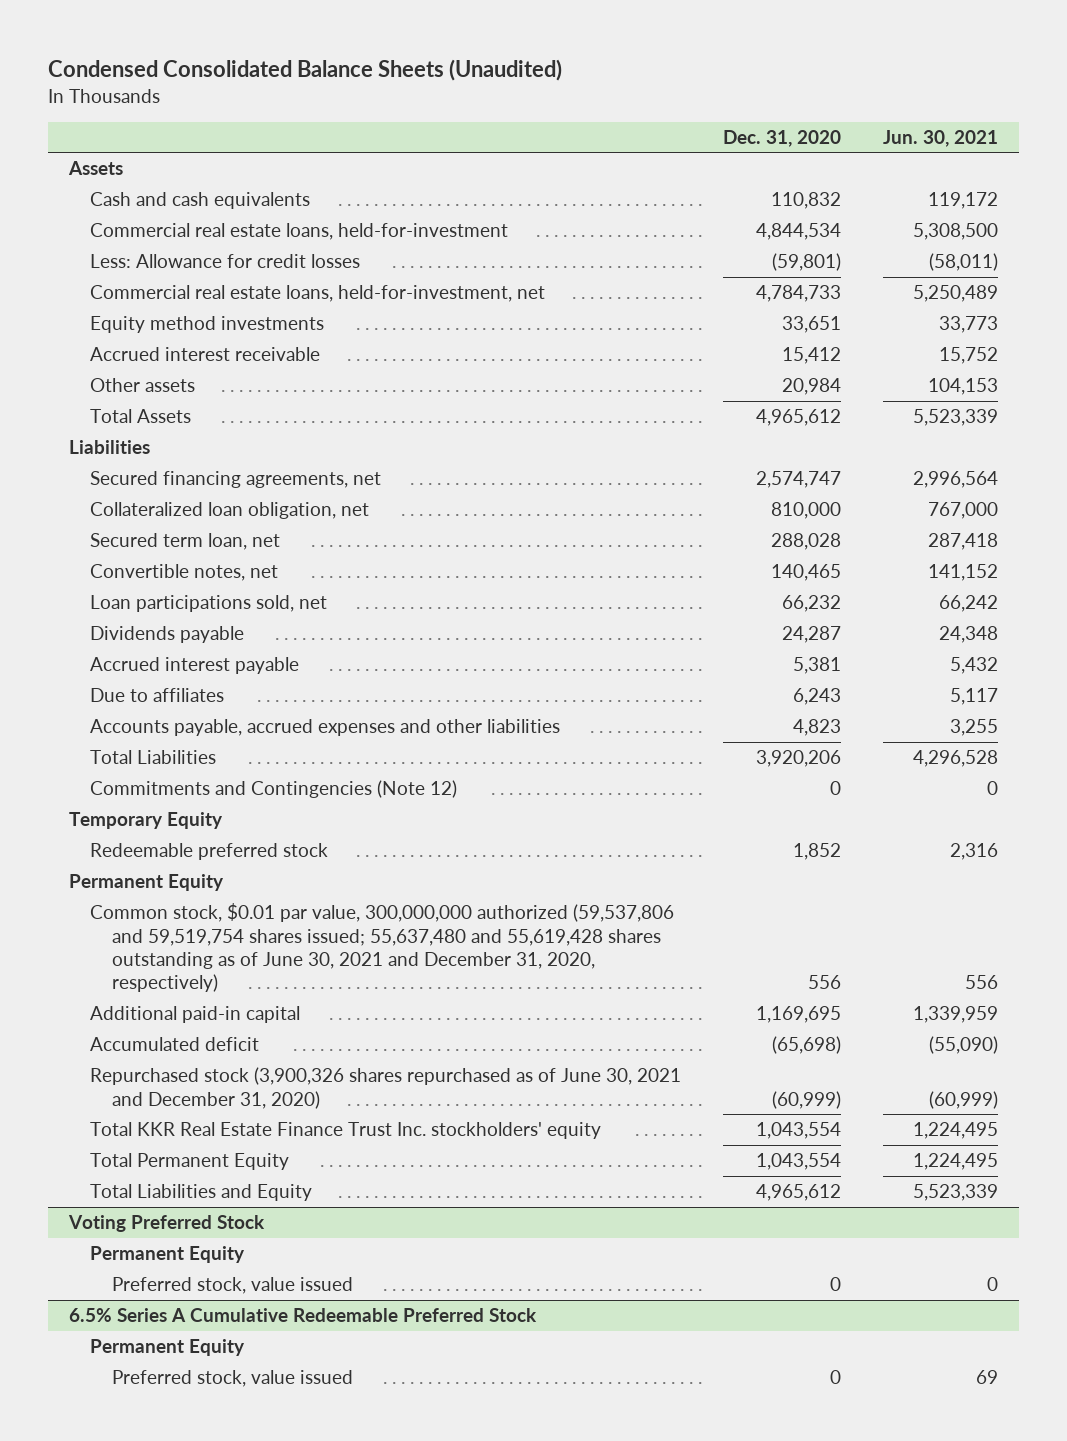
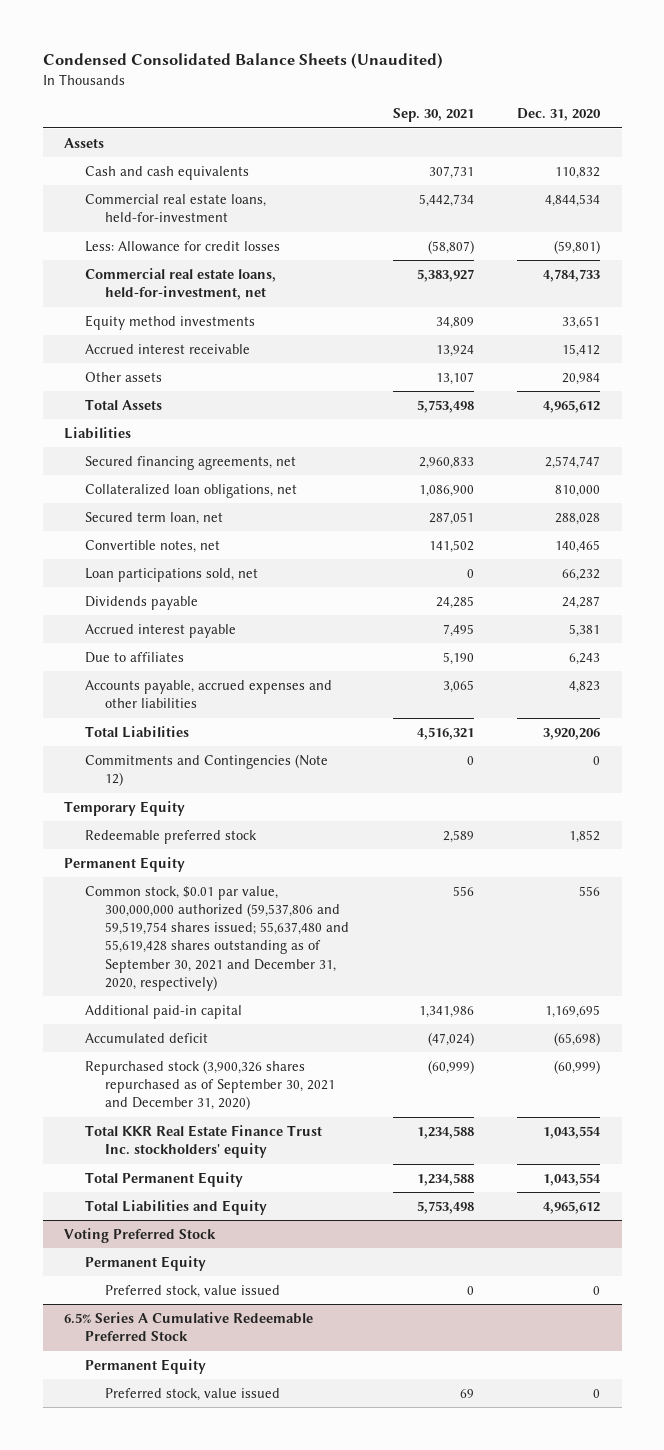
- | Dec. 31, 2020 | Jun. 30, 2021
+ | Sep. 30, 2021 | Dec. 31, 2020
- Collateralized loan obligation, net | 810,000 | 767,000
+ Collateralized loan obligations, net | 1,086,900 | 810,000
- Common stock, $0.01 par value, 300,000,000 authorized (59,537,806 and 59,519,754 shares issued; 55,637,480 and 55,619,428 shares outstanding as of June 30, 2021 and December 31, 2020, respectively) | 556 | 556
+ Common stock, $0.01 par value, 300,000,000 authorized (59,537,806 and 59,519,754 shares issued; 55,637,480 and 55,619,428 shares outstanding as of September 30, 2021 and December 31, 2020, respectively) | 556 | 556
- Repurchased stock (3,900,326 shares repurchased as of June 30, 2021 and December 31, 2020) | (60,999) | (60,999)
+ Repurchased stock (3,900,326 shares repurchased as of September 30, 2021 and December 31, 2020) | (60,999) | (60,999)

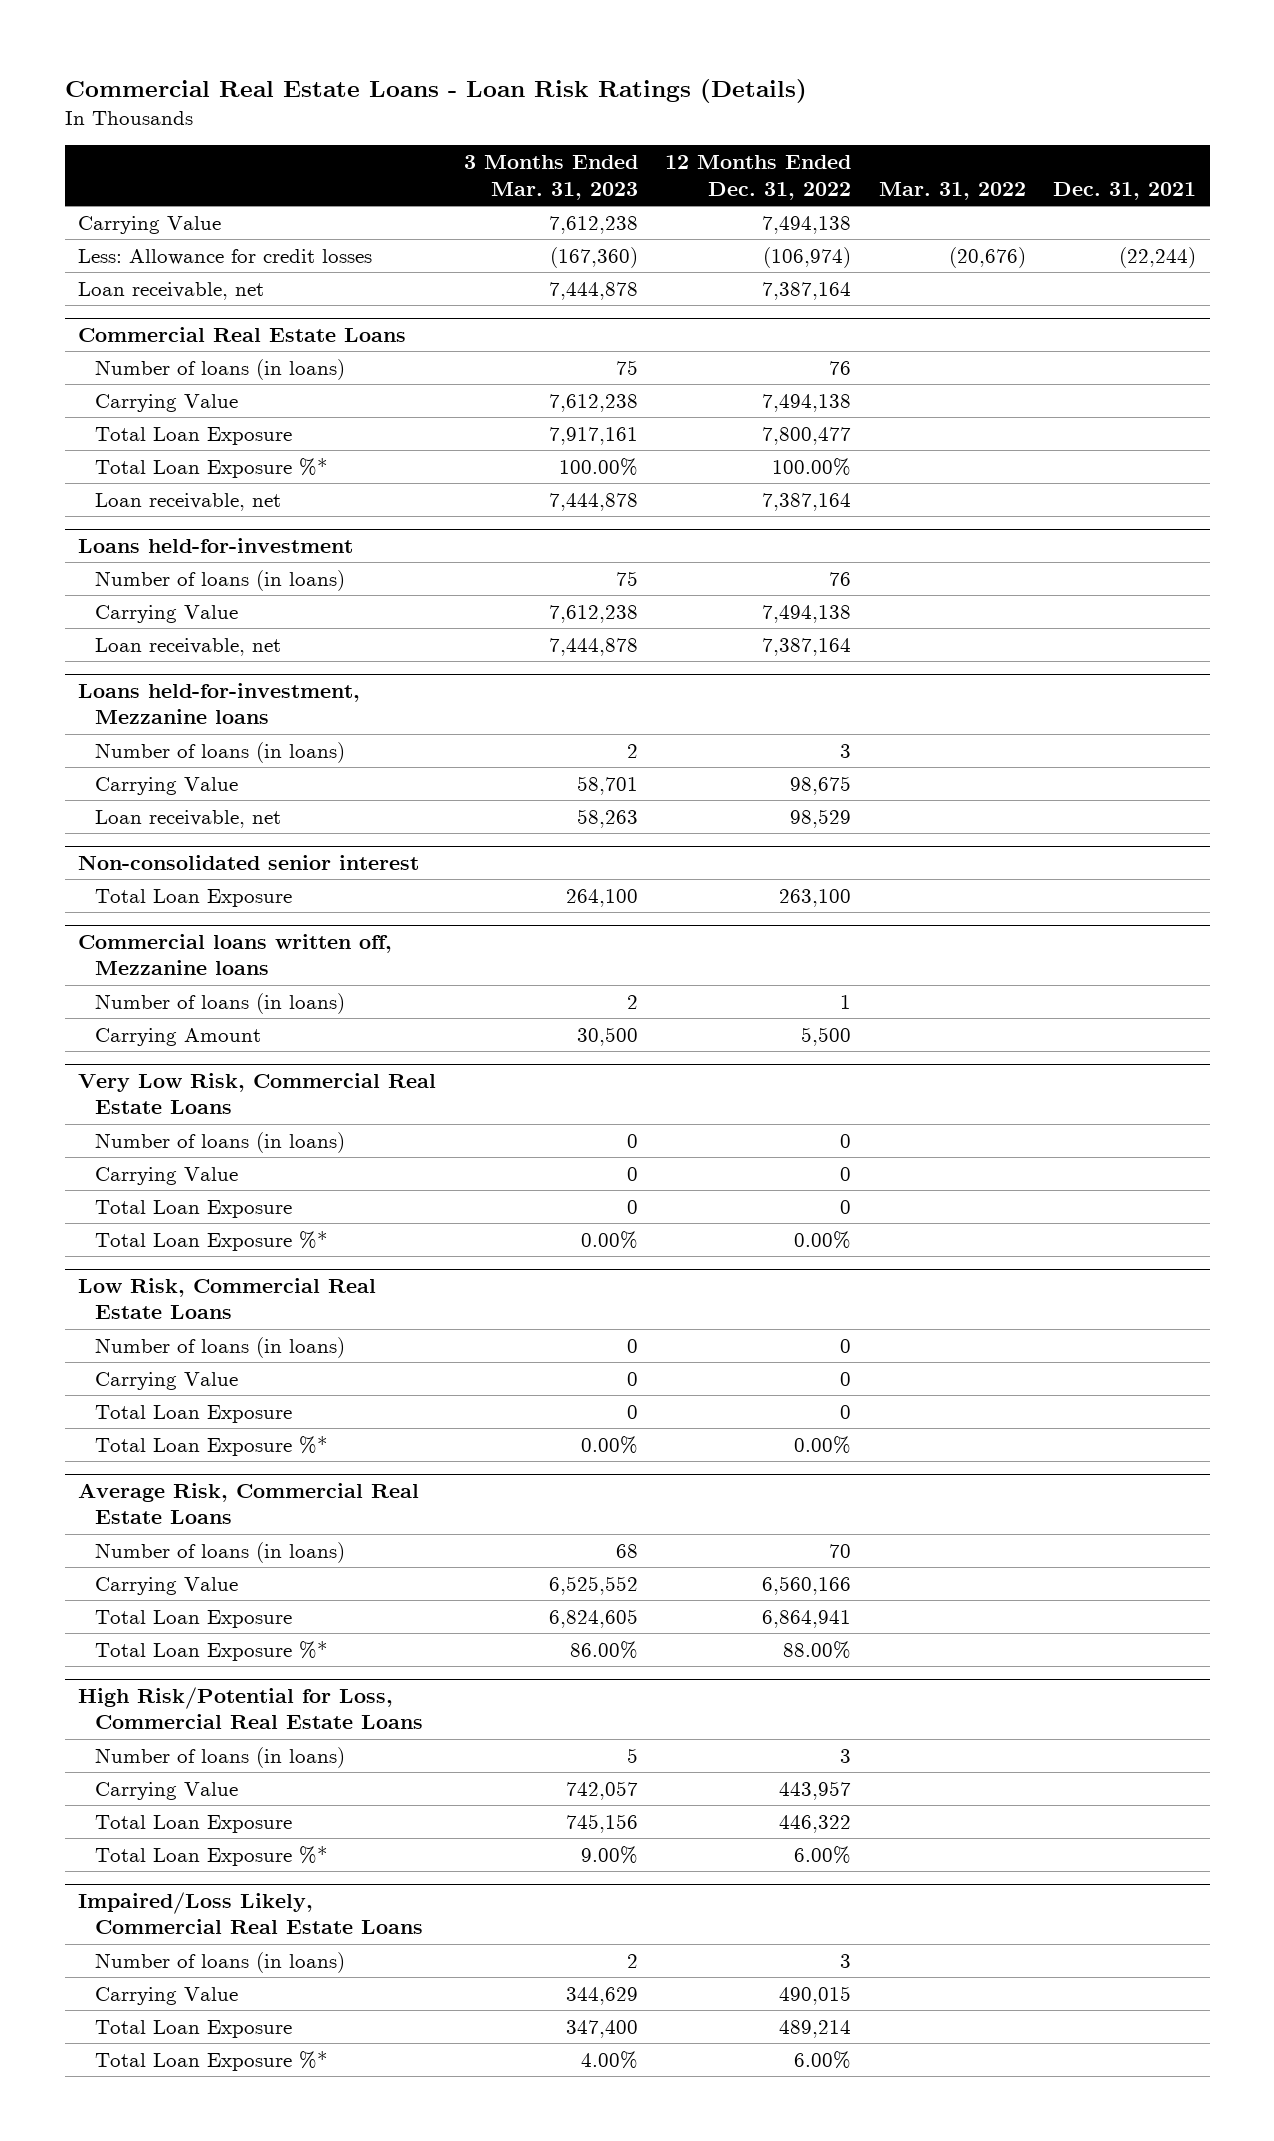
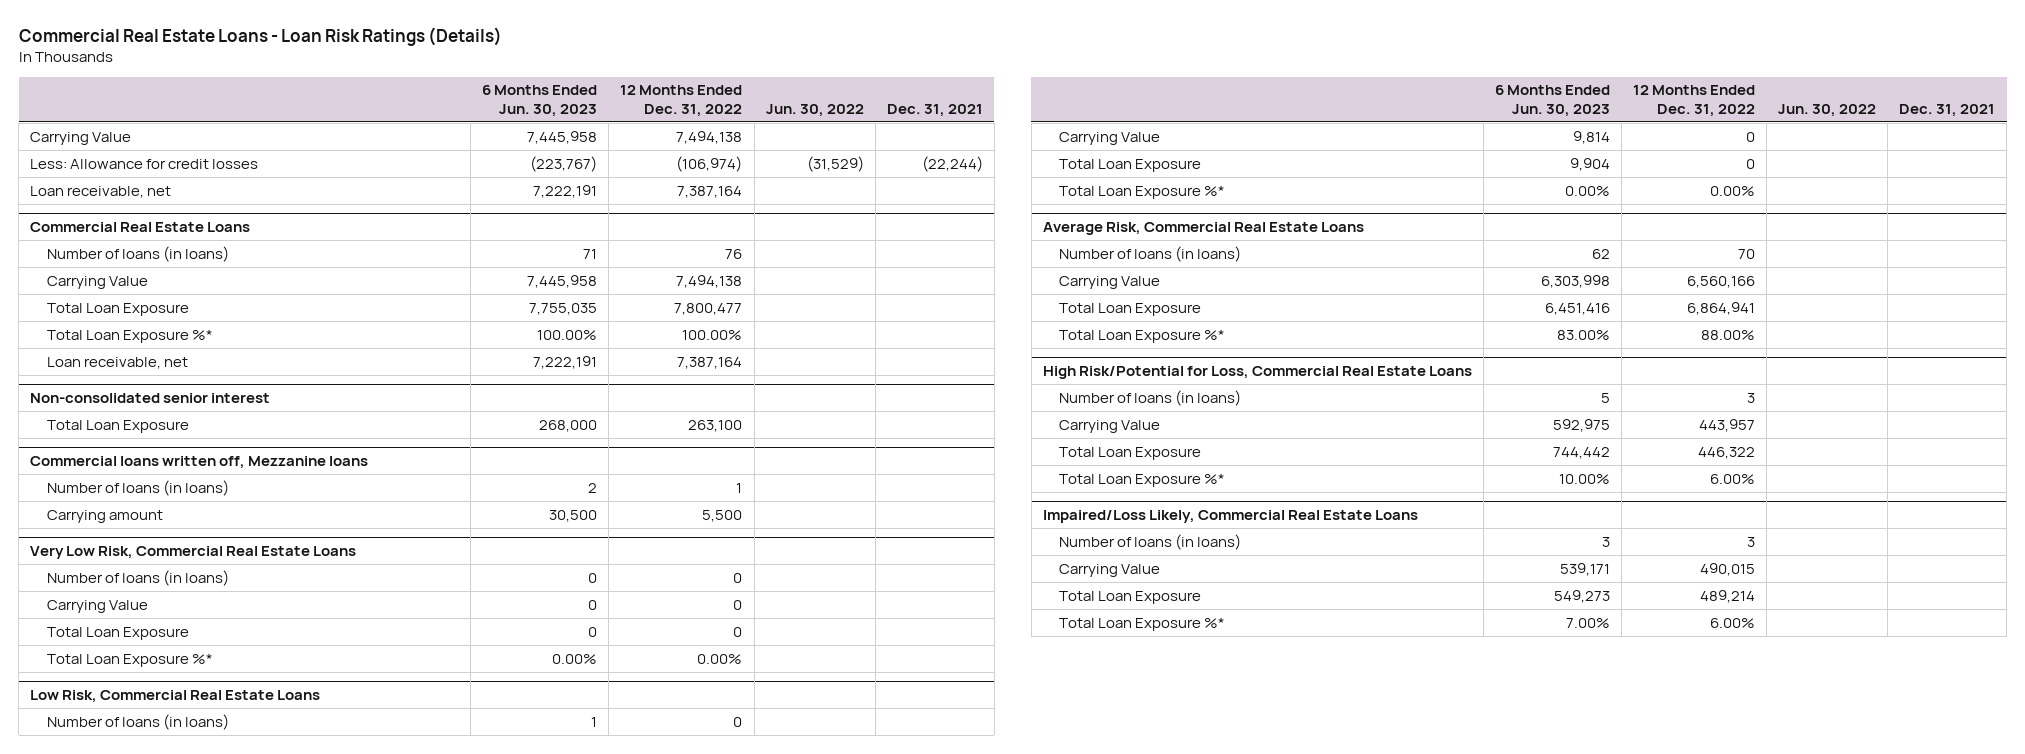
- | 3 Months Ended Mar. 31, 2023 | 12 Months Ended Dec. 31, 2022 | Mar. 31, 2022 | Dec. 31, 2021
+ | 6 Months Ended Jun. 30, 2023 | 12 Months Ended Dec. 31, 2022 | Jun. 30, 2022 | Dec. 31, 2021
- Loans held-for-investment
- Number of loans (in loans) | 75 | 76 | |
- Carrying Value | 7,612,238 | 7,494,138 | |
- Loan receivable, net | 7,444,878 | 7,387,164 | |
- Loans held-for-investment, Mezzanine loans
- Number of loans (in loans) | 2 | 3 | |
- Carrying Value | 58,701 | 98,675 | |
- Loan receivable, net | 58,263 | 98,529 | |
@ Commercial loans written off, Mezzanine loans
- Carrying Amount | 30,500 | 5,500 | |
+ Carrying amount | 30,500 | 5,500 | |

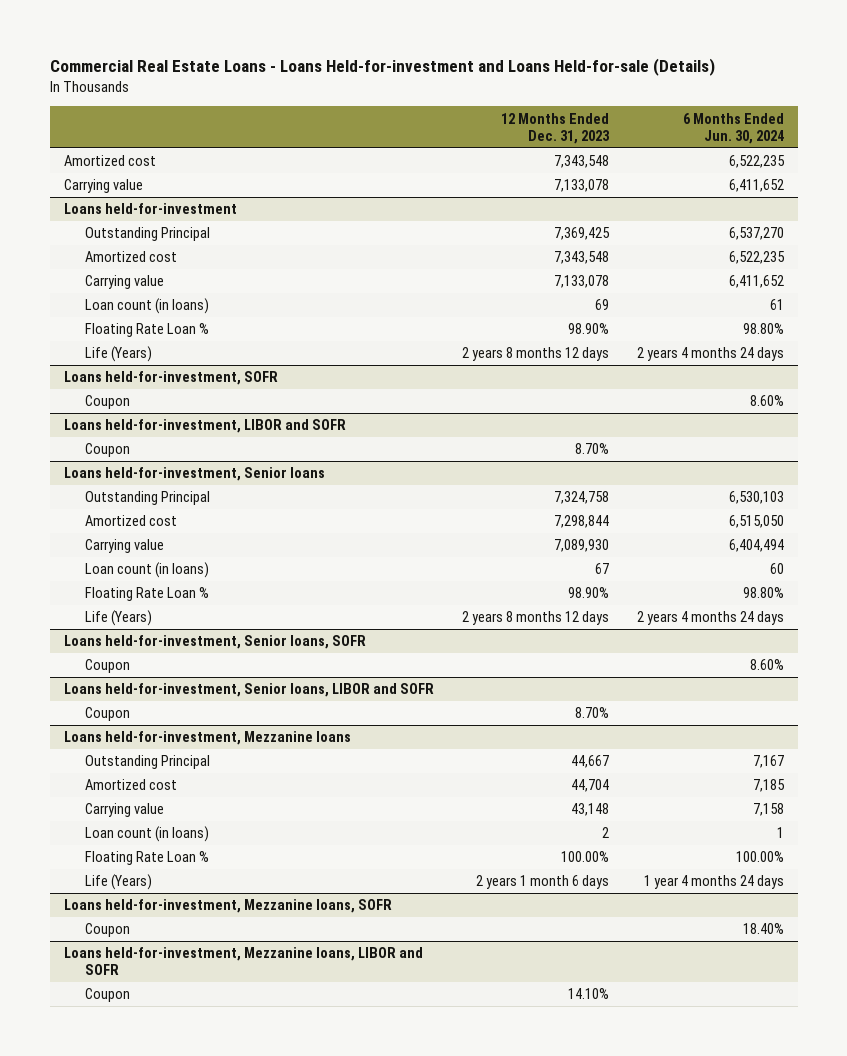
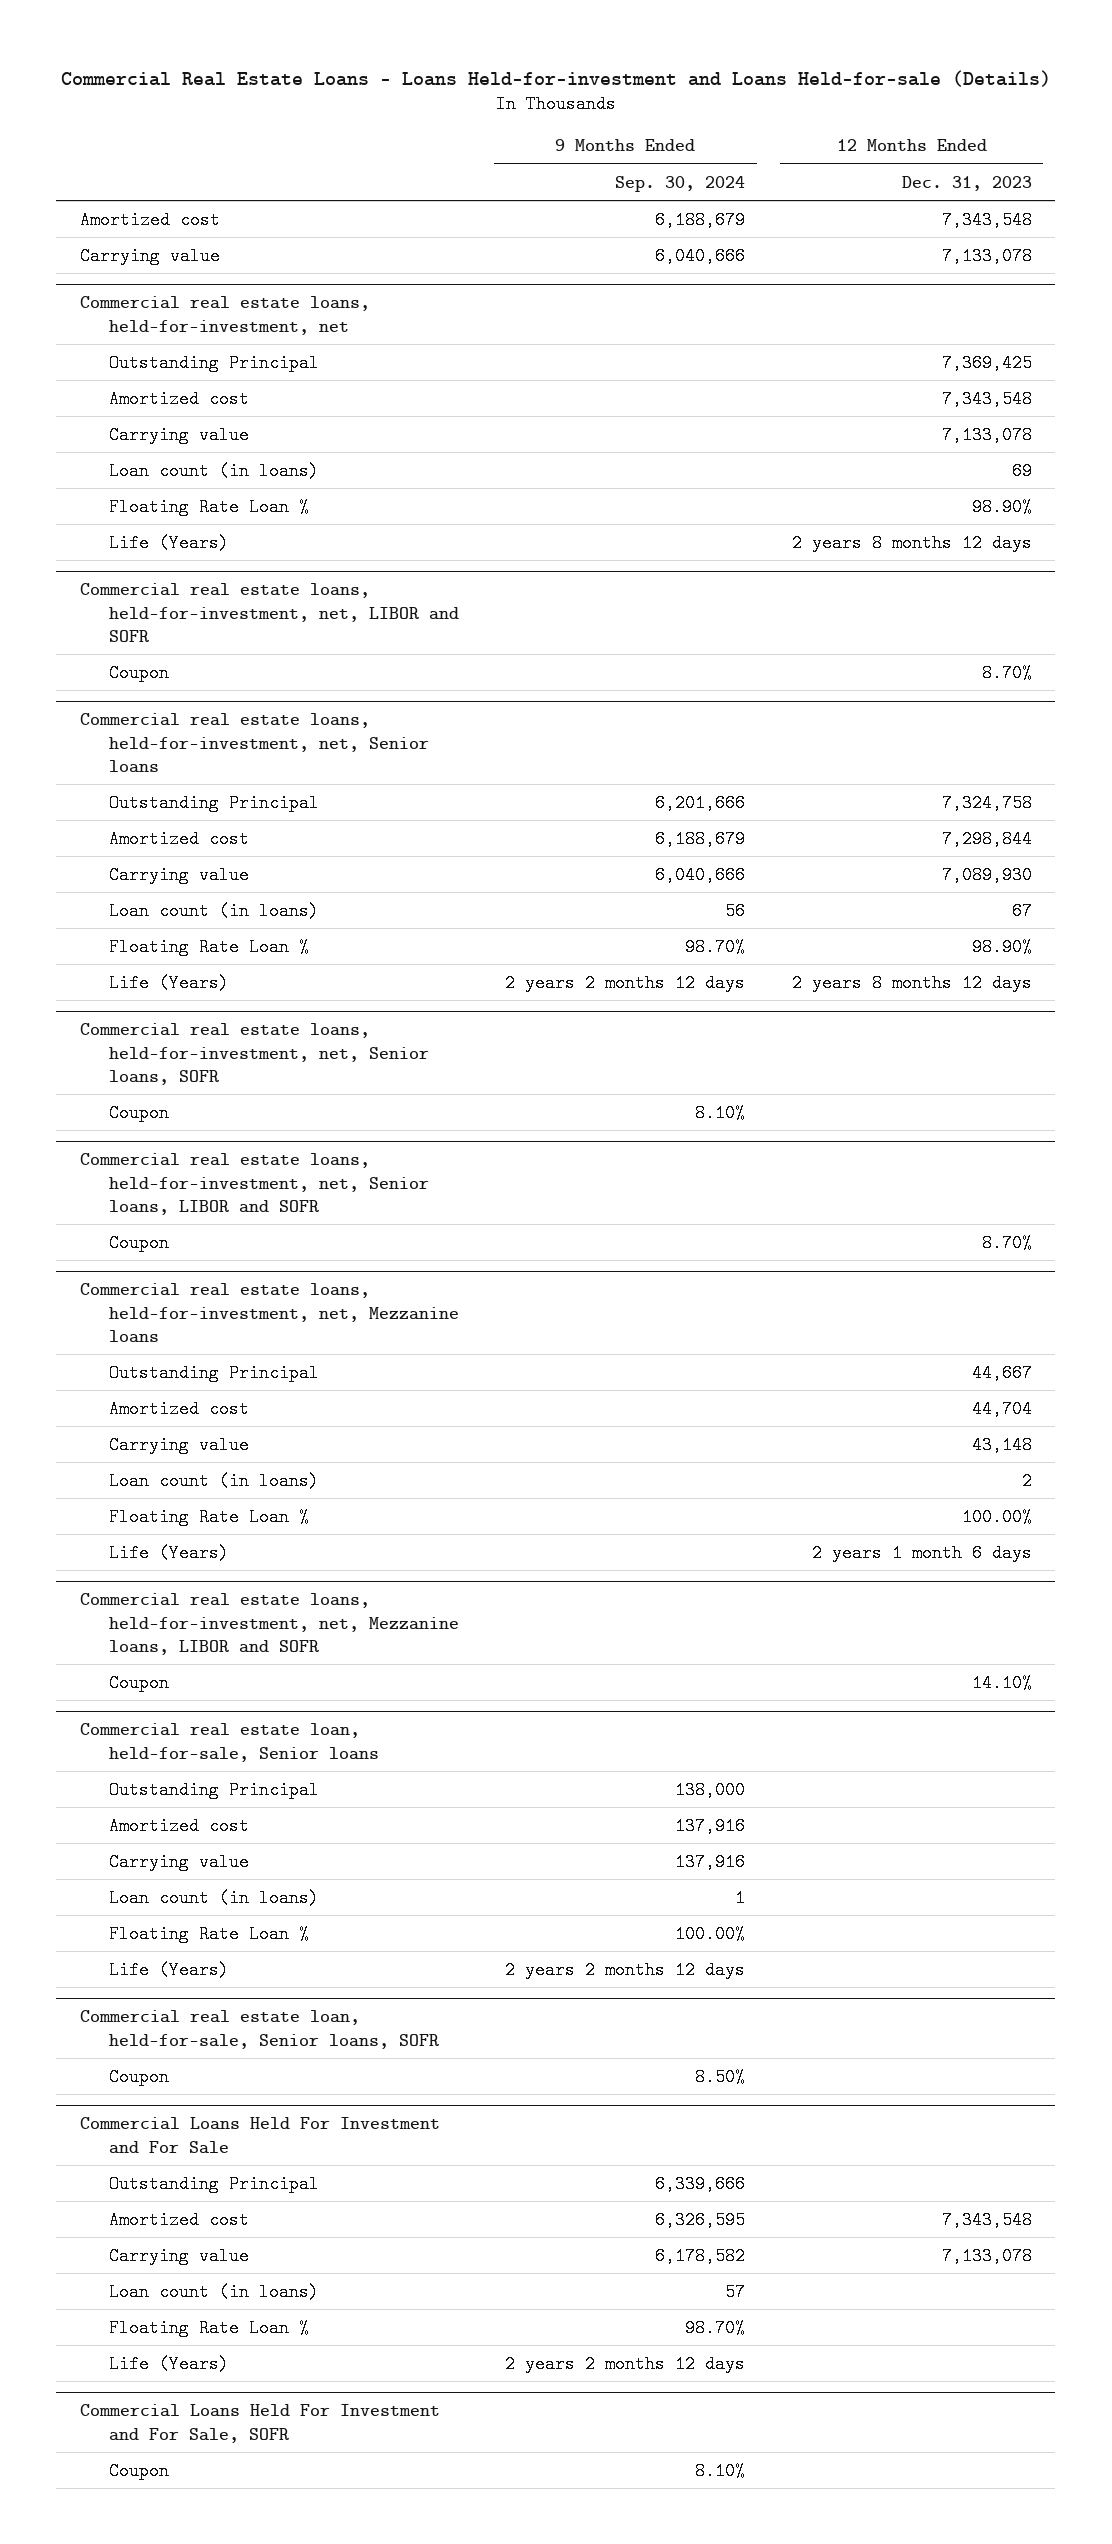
- | 12 Months Ended Dec. 31, 2023 | 6 Months Ended Jun. 30, 2024
+ | 9 Months Ended Sep. 30, 2024 | 12 Months Ended Dec. 31, 2023
- Loans held-for-investment
+ Commercial real estate loans, held-for-investment, net
- Loans held-for-investment, SOFR
- Coupon | | 8.60%
- Loans held-for-investment, LIBOR and SOFR
+ Commercial real estate loans, held-for-investment, net, LIBOR and SOFR
- Loans held-for-investment, Senior loans
+ Commercial real estate loans, held-for-investment, net, Senior loans
- Loans held-for-investment, Senior loans, SOFR
+ Commercial real estate loans, held-for-investment, net, Senior loans, SOFR
- Loans held-for-investment, Senior loans, LIBOR and SOFR
+ Commercial real estate loans, held-for-investment, net, Senior loans, LIBOR and SOFR
- Loans held-for-investment, Mezzanine loans
+ Commercial real estate loans, held-for-investment, net, Mezzanine loans
- Loans held-for-investment, Mezzanine loans, SOFR
- Coupon | | 18.40%
- Loans held-for-investment, Mezzanine loans, LIBOR and SOFR
+ Commercial real estate loans, held-for-investment, net, Mezzanine loans, LIBOR and SOFR
+ Commercial real estate loan, held-for-sale, Senior loans
+ Outstanding Principal | 138,000 |
+ Amortized cost | 137,916 |
+ Carrying value | 137,916 |
+ Loan count (in loans) | 1 |
+ Floating Rate Loan % | 100.00% |
+ Life (Years) | 2 years 2 months 12 days |
+ Commercial real estate loan, held-for-sale, Senior loans, SOFR
+ Coupon | 8.50% |
+ Commercial Loans Held For Investment and For Sale
+ Outstanding Principal | 6,339,666 |
+ Amortized cost | 6,326,595 | 7,343,548
+ Carrying value | 6,178,582 | 7,133,078
+ Loan count (in loans) | 57 |
+ Floating Rate Loan % | 98.70% |
+ Life (Years) | 2 years 2 months 12 days |
+ Commercial Loans Held For Investment and For Sale, SOFR
+ Coupon | 8.10% |

